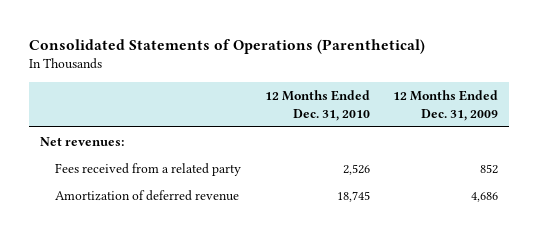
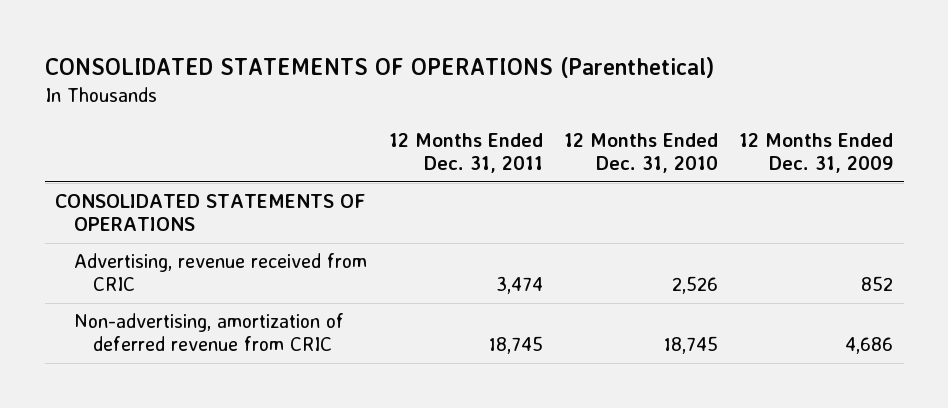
- Consolidated Statements of Operations (Parenthetical)
+ CONSOLIDATED STATEMENTS OF OPERATIONS (Parenthetical)
- | 12 Months Ended Dec. 31, 2010 | 12 Months Ended Dec. 31, 2009
+ | 12 Months Ended Dec. 31, 2011 | 12 Months Ended Dec. 31, 2010 | 12 Months Ended Dec. 31, 2009
- Net revenues:
- Fees received from a related party | 2,526 | 852
- Amortization of deferred revenue | 18,745 | 4,686
+ CONSOLIDATED STATEMENTS OF OPERATIONS
+ Advertising, revenue received from CRIC | 3,474 | 2,526 | 852
+ Non-advertising, amortization of deferred revenue from CRIC | 18,745 | 18,745 | 4,686

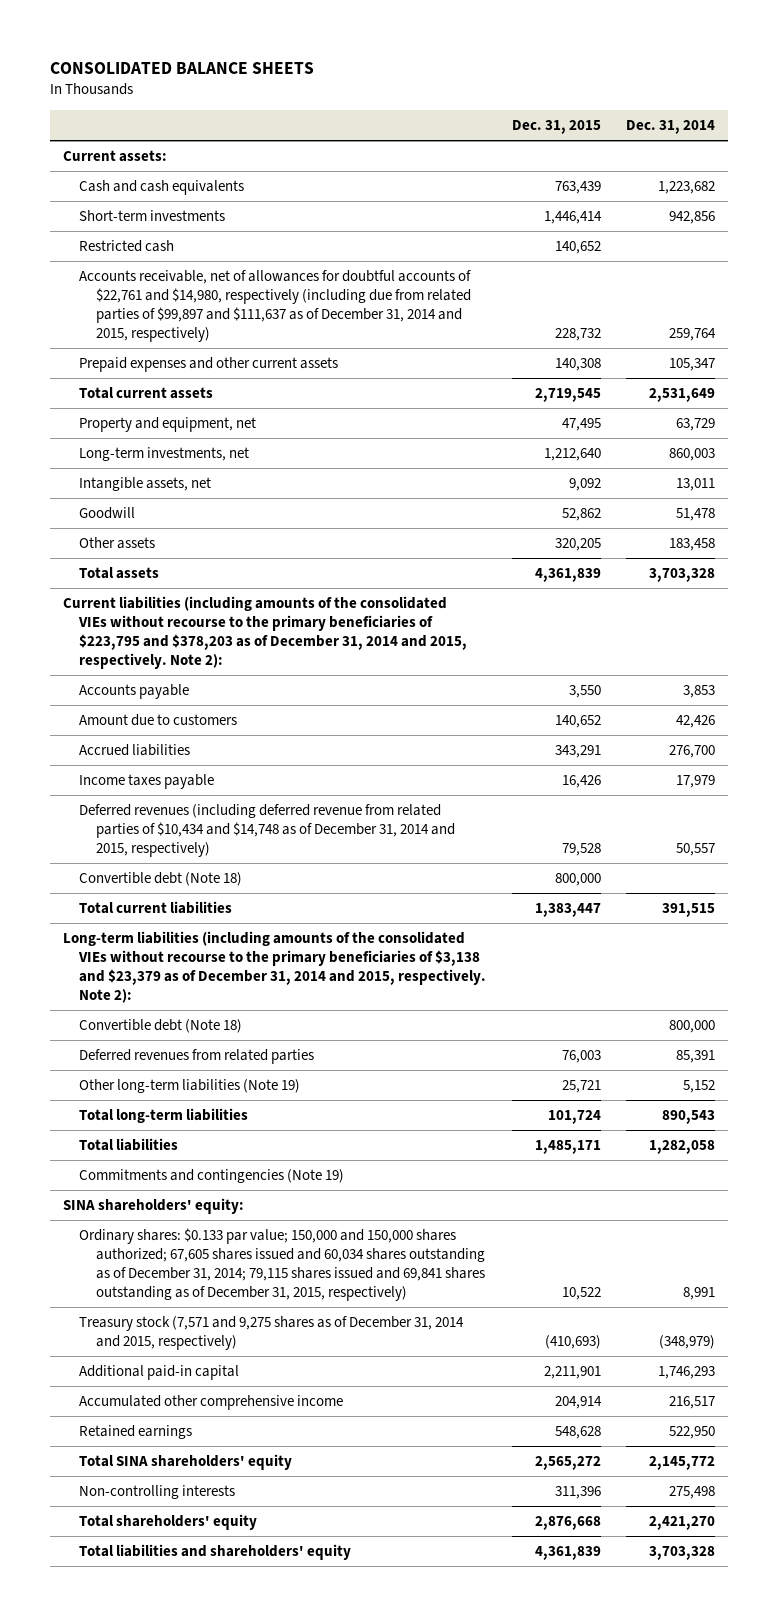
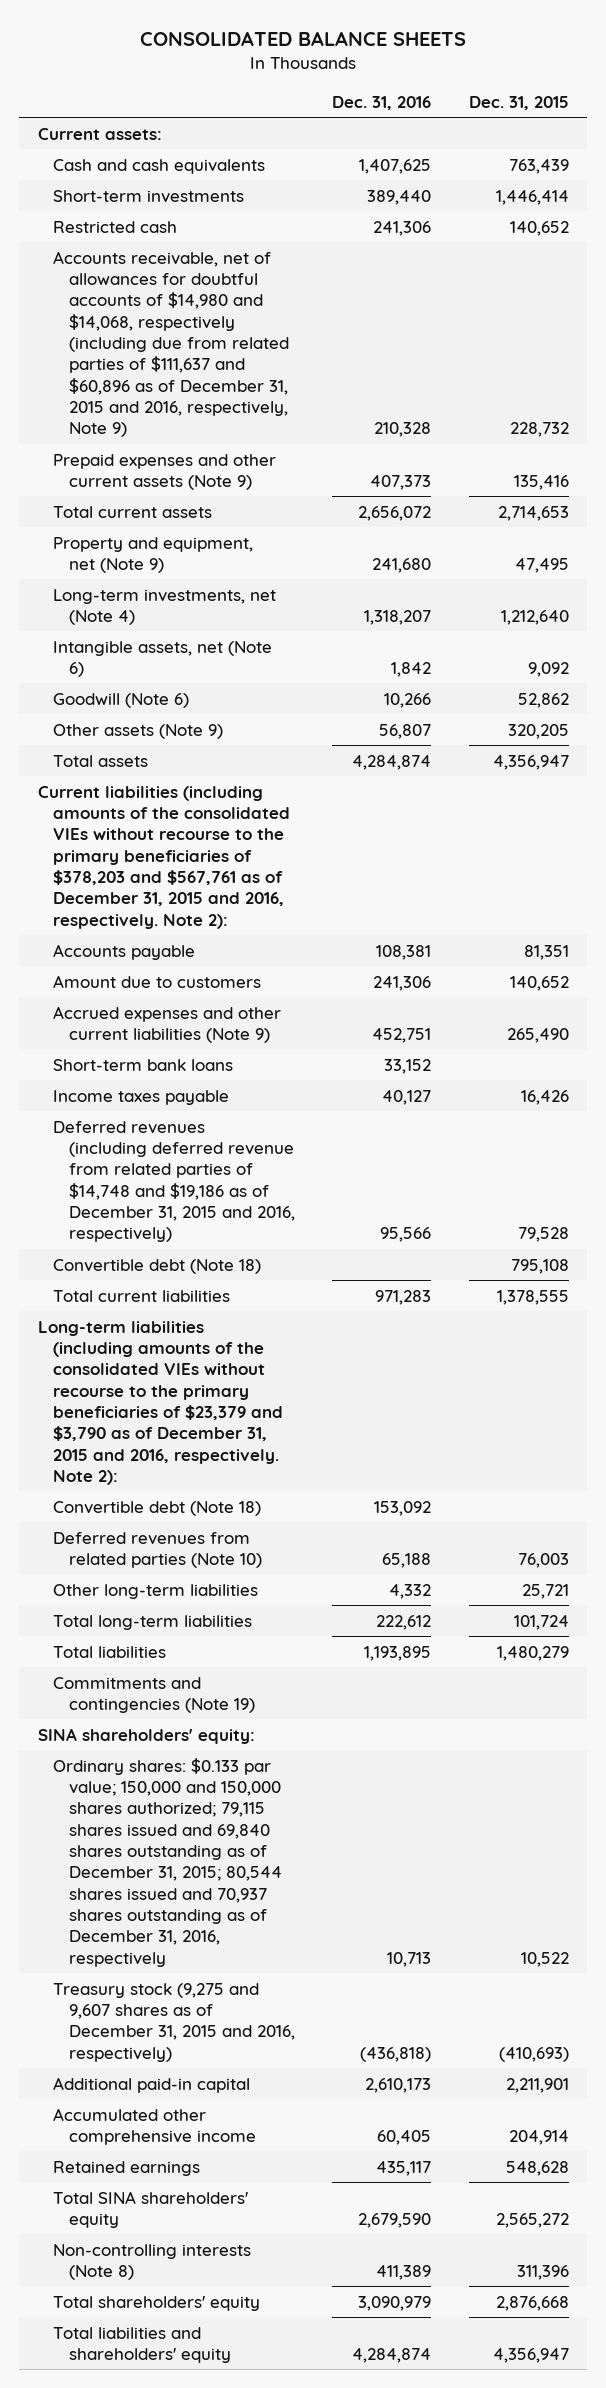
- | Dec. 31, 2015 | Dec. 31, 2014
+ | Dec. 31, 2016 | Dec. 31, 2015
- Accounts receivable, net of allowances for doubtful accounts of $22,761 and $14,980, respectively (including due from related parties of $99,897 and $111,637 as of December 31, 2014 and 2015, respectively) | 228,732 | 259,764
- Prepaid expenses and other current assets | 140,308 | 105,347
- Total current assets | 2,719,545 | 2,531,649
- Property and equipment, net | 47,495 | 63,729
- Long-term investments, net | 1,212,640 | 860,003
- Intangible assets, net | 9,092 | 13,011
- Goodwill | 52,862 | 51,478
- Other assets | 320,205 | 183,458
- Total assets | 4,361,839 | 3,703,328
- Current liabilities (including amounts of the consolidated VIEs without recourse to the primary beneficiaries of $223,795 and $378,203 as of December 31, 2014 and 2015, respectively. Note 2):
- Accounts payable | 3,550 | 3,853
+ Accounts receivable, net of allowances for doubtful accounts of $14,980 and $14,068, respectively (including due from related parties of $111,637 and $60,896 as of December 31, 2015 and 2016, respectively, Note 9) | 210,328 | 228,732
+ Prepaid expenses and other current assets (Note 9) | 407,373 | 135,416
+ Total current assets | 2,656,072 | 2,714,653
+ Property and equipment, net (Note 9) | 241,680 | 47,495
+ Long-term investments, net (Note 4) | 1,318,207 | 1,212,640
+ Intangible assets, net (Note 6) | 1,842 | 9,092
+ Goodwill (Note 6) | 10,266 | 52,862
+ Other assets (Note 9) | 56,807 | 320,205
+ Total assets | 4,284,874 | 4,356,947
+ Current liabilities (including amounts of the consolidated VIEs without recourse to the primary beneficiaries of $378,203 and $567,761 as of December 31, 2015 and 2016, respectively. Note 2):
+ Accounts payable | 108,381 | 81,351
- Accrued liabilities | 343,291 | 276,700
+ Accrued expenses and other current liabilities (Note 9) | 452,751 | 265,490
+ Short-term bank loans | 33,152 |
- Deferred revenues (including deferred revenue from related parties of $10,434 and $14,748 as of December 31, 2014 and 2015, respectively) | 79,528 | 50,557
- Convertible debt (Note 18) | 800,000 |
- Total current liabilities | 1,383,447 | 391,515
- Long-term liabilities (including amounts of the consolidated VIEs without recourse to the primary beneficiaries of $3,138 and $23,379 as of December 31, 2014 and 2015, respectively. Note 2):
+ Deferred revenues (including deferred revenue from related parties of $14,748 and $19,186 as of December 31, 2015 and 2016, respectively) | 95,566 | 79,528
+ Convertible debt (Note 18) | | 795,108
+ Total current liabilities | 971,283 | 1,378,555
+ Long-term liabilities (including amounts of the consolidated VIEs without recourse to the primary beneficiaries of $23,379 and $3,790 as of December 31, 2015 and 2016, respectively. Note 2):
- Deferred revenues from related parties | 76,003 | 85,391
- Other long-term liabilities (Note 19) | 25,721 | 5,152
+ Deferred revenues from related parties (Note 10) | 65,188 | 76,003
+ Other long-term liabilities | 4,332 | 25,721
- Total liabilities | 1,485,171 | 1,282,058
+ Total liabilities | 1,193,895 | 1,480,279
- Ordinary shares: $0.133 par value; 150,000 and 150,000 shares authorized; 67,605 shares issued and 60,034 shares outstanding as of December 31, 2014; 79,115 shares issued and 69,841 shares outstanding as of December 31, 2015, respectively) | 10,522 | 8,991
- Treasury stock (7,571 and 9,275 shares as of December 31, 2014 and 2015, respectively) | (410,693) | (348,979)
+ Ordinary shares: $0.133 par value; 150,000 and 150,000 shares authorized; 79,115 shares issued and 69,840 shares outstanding as of December 31, 2015; 80,544 shares issued and 70,937 shares outstanding as of December 31, 2016, respectively | 10,713 | 10,522
+ Treasury stock (9,275 and 9,607 shares as of December 31, 2015 and 2016, respectively) | (436,818) | (410,693)
- Non-controlling interests | 311,396 | 275,498
+ Non-controlling interests (Note 8) | 411,389 | 311,396
- Total liabilities and shareholders' equity | 4,361,839 | 3,703,328
+ Total liabilities and shareholders' equity | 4,284,874 | 4,356,947

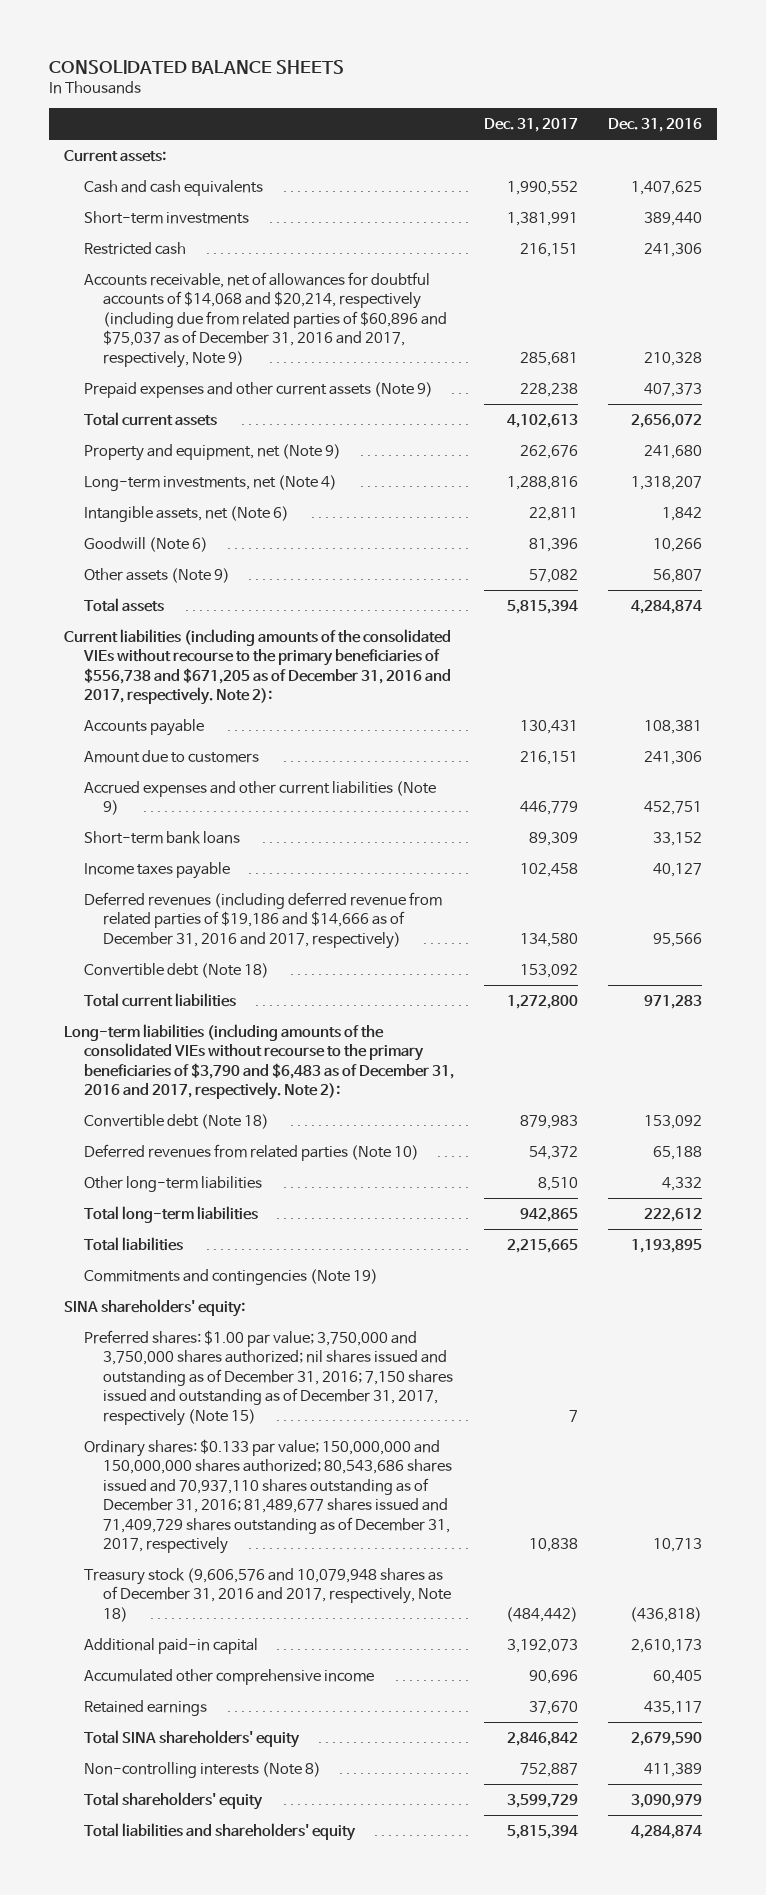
- | Dec. 31, 2016 | Dec. 31, 2015
+ | Dec. 31, 2017 | Dec. 31, 2016
- Accounts receivable, net of allowances for doubtful accounts of $14,980 and $14,068, respectively (including due from related parties of $111,637 and $60,896 as of December 31, 2015 and 2016, respectively, Note 9) | 210,328 | 228,732
+ Accounts receivable, net of allowances for doubtful accounts of $14,068 and $20,214, respectively (including due from related parties of $60,896 and $75,037 as of December 31, 2016 and 2017, respectively, Note 9) | 285,681 | 210,328
- Current liabilities (including amounts of the consolidated VIEs without recourse to the primary beneficiaries of $378,203 and $567,761 as of December 31, 2015 and 2016, respectively. Note 2):
+ Current liabilities (including amounts of the consolidated VIEs without recourse to the primary beneficiaries of $556,738 and $671,205 as of December 31, 2016 and 2017, respectively. Note 2):
- Deferred revenues (including deferred revenue from related parties of $14,748 and $19,186 as of December 31, 2015 and 2016, respectively) | 95,566 | 79,528
+ Deferred revenues (including deferred revenue from related parties of $19,186 and $14,666 as of December 31, 2016 and 2017, respectively) | 134,580 | 95,566
- Long-term liabilities (including amounts of the consolidated VIEs without recourse to the primary beneficiaries of $23,379 and $3,790 as of December 31, 2015 and 2016, respectively. Note 2):
+ Long-term liabilities (including amounts of the consolidated VIEs without recourse to the primary beneficiaries of $3,790 and $6,483 as of December 31, 2016 and 2017, respectively. Note 2):
- Ordinary shares: $0.133 par value; 150,000 and 150,000 shares authorized; 79,115 shares issued and 69,840 shares outstanding as of December 31, 2015; 80,544 shares issued and 70,937 shares outstanding as of December 31, 2016, respectively | 10,713 | 10,522
- Treasury stock (9,275 and 9,607 shares as of December 31, 2015 and 2016, respectively) | (436,818) | (410,693)
+ Preferred shares: $1.00 par value; 3,750,000 and 3,750,000 shares authorized; nil shares issued and outstanding as of December 31, 2016; 7,150 shares issued and outstanding as of December 31, 2017, respectively (Note 15) | 7 |
+ Ordinary shares: $0.133 par value; 150,000,000 and 150,000,000 shares authorized; 80,543,686 shares issued and 70,937,110 shares outstanding as of December 31, 2016; 81,489,677 shares issued and 71,409,729 shares outstanding as of December 31, 2017, respectively | 10,838 | 10,713
+ Treasury stock (9,606,576 and 10,079,948 shares as of December 31, 2016 and 2017, respectively, Note 18) | (484,442) | (436,818)

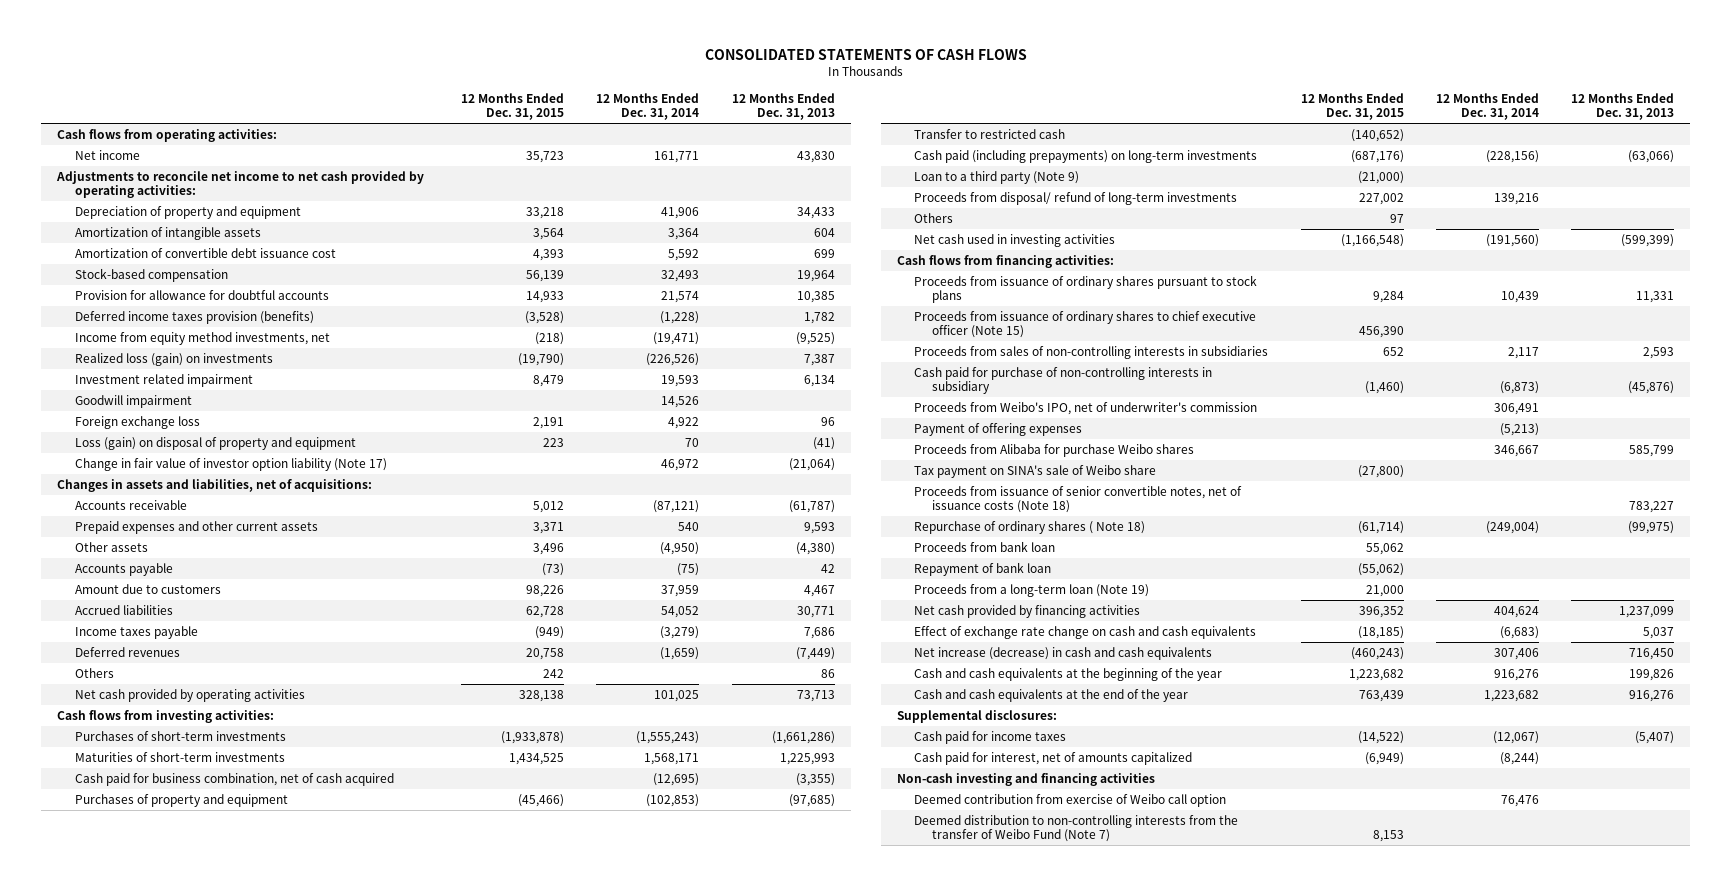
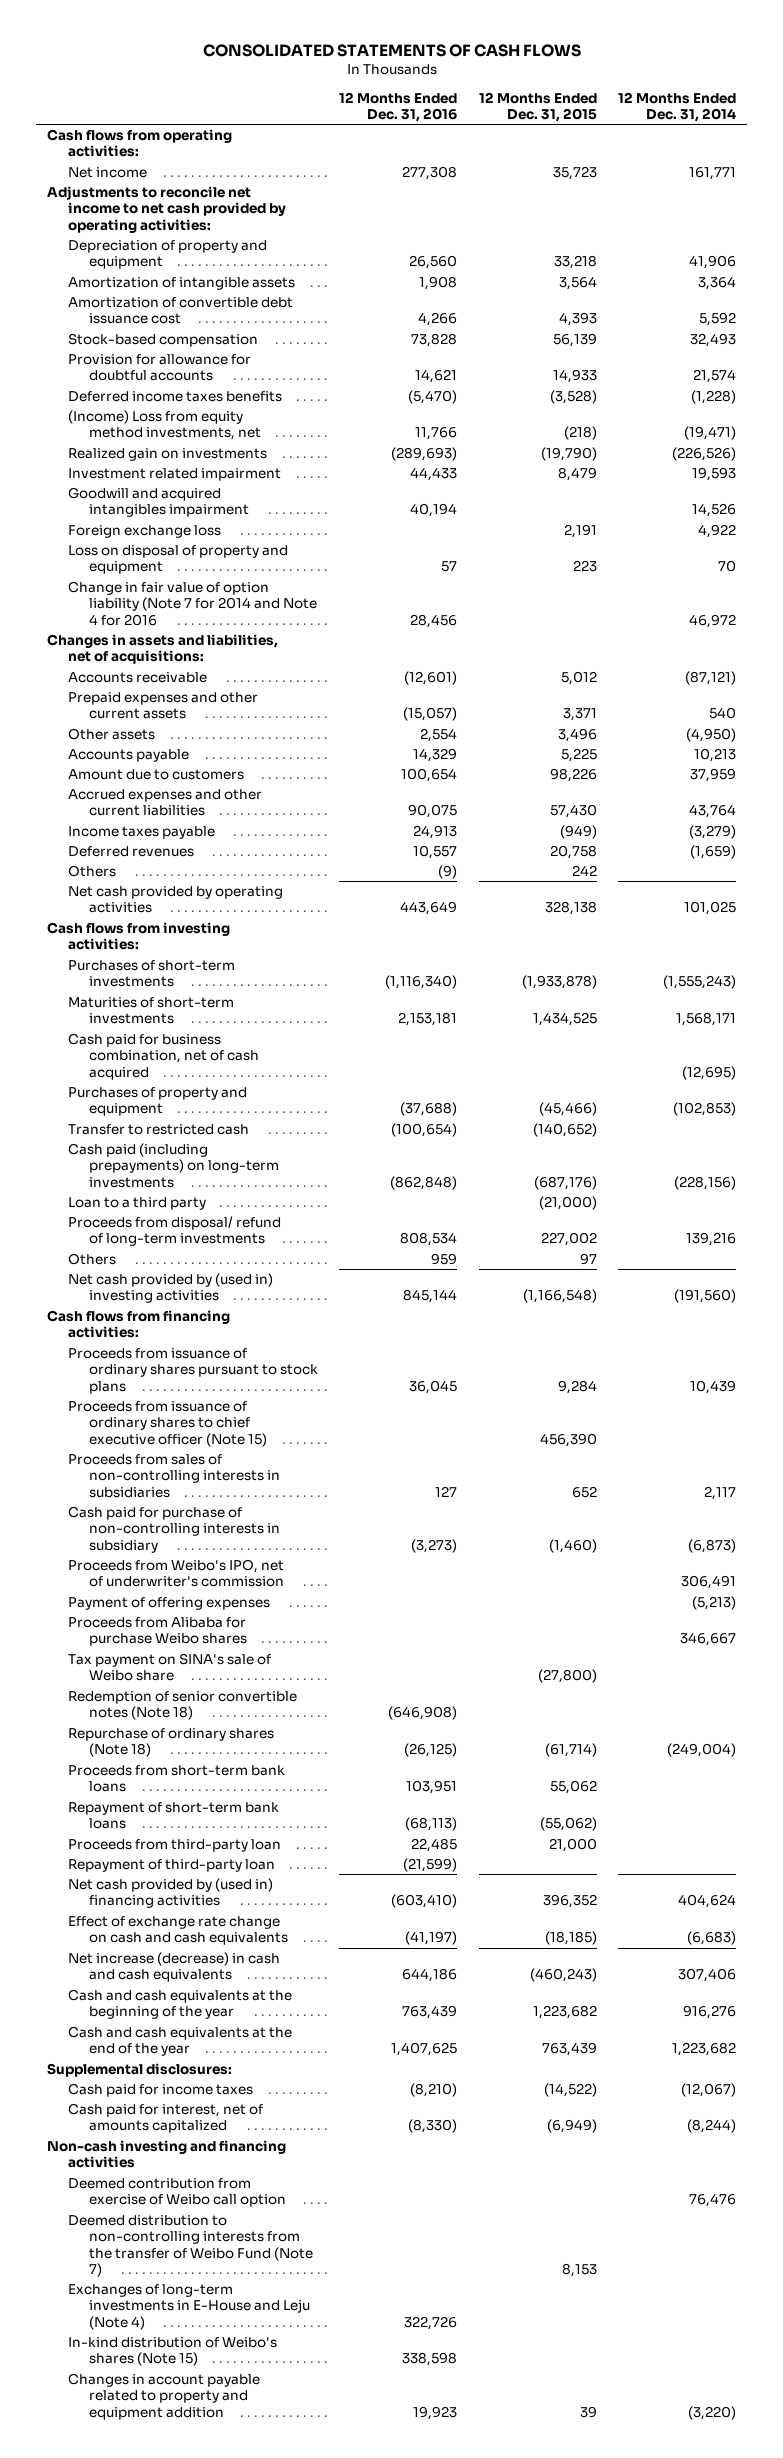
- | 12 Months Ended Dec. 31, 2015 | 12 Months Ended Dec. 31, 2014 | 12 Months Ended Dec. 31, 2013
+ | 12 Months Ended Dec. 31, 2016 | 12 Months Ended Dec. 31, 2015 | 12 Months Ended Dec. 31, 2014
- Deferred income taxes provision (benefits) | (3,528) | (1,228) | 1,782
- Income from equity method investments, net | (218) | (19,471) | (9,525)
- Realized loss (gain) on investments | (19,790) | (226,526) | 7,387
+ Deferred income taxes benefits | (5,470) | (3,528) | (1,228)
+ (Income) Loss from equity method investments, net | 11,766 | (218) | (19,471)
+ Realized gain on investments | (289,693) | (19,790) | (226,526)
- Goodwill impairment | | 14,526 |
+ Goodwill and acquired intangibles impairment | 40,194 | | 14,526
- Loss (gain) on disposal of property and equipment | 223 | 70 | (41)
- Change in fair value of investor option liability (Note 17) | | 46,972 | (21,064)
+ Loss on disposal of property and equipment | 57 | 223 | 70
+ Change in fair value of option liability (Note 7 for 2014 and Note 4 for 2016 | 28,456 | | 46,972
- Accounts payable | (73) | (75) | 42
+ Accounts payable | 14,329 | 5,225 | 10,213
- Accrued liabilities | 62,728 | 54,052 | 30,771
+ Accrued expenses and other current liabilities | 90,075 | 57,430 | 43,764
- Loan to a third party (Note 9) | (21,000) | |
+ Loan to a third party | | (21,000) |
- Net cash used in investing activities | (1,166,548) | (191,560) | (599,399)
+ Net cash provided by (used in) investing activities | 845,144 | (1,166,548) | (191,560)
- Proceeds from issuance of senior convertible notes, net of issuance costs (Note 18) | | | 783,227
- Repurchase of ordinary shares ( Note 18) | (61,714) | (249,004) | (99,975)
- Proceeds from bank loan | 55,062 | |
- Repayment of bank loan | (55,062) | |
- Proceeds from a long-term loan (Note 19) | 21,000 | |
- Net cash provided by financing activities | 396,352 | 404,624 | 1,237,099
+ Redemption of senior convertible notes (Note 18) | (646,908) | |
+ Repurchase of ordinary shares (Note 18) | (26,125) | (61,714) | (249,004)
+ Proceeds from short-term bank loans | 103,951 | 55,062 |
+ Repayment of short-term bank loans | (68,113) | (55,062) |
+ Proceeds from third-party loan | 22,485 | 21,000 |
+ Repayment of third-party loan | (21,599) | |
+ Net cash provided by (used in) financing activities | (603,410) | 396,352 | 404,624
+ Exchanges of long-term investments in E-House and Leju (Note 4) | 322,726 | |
+ In-kind distribution of Weibo's shares (Note 15) | 338,598 | |
+ Changes in account payable related to property and equipment addition | 19,923 | 39 | (3,220)

